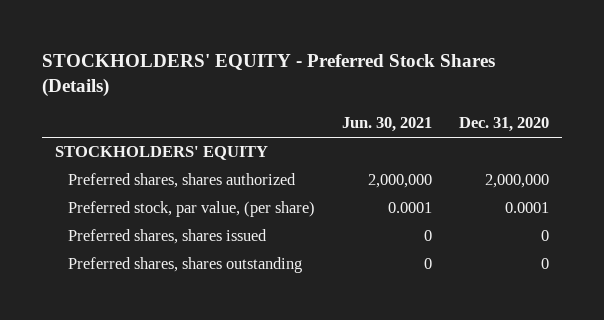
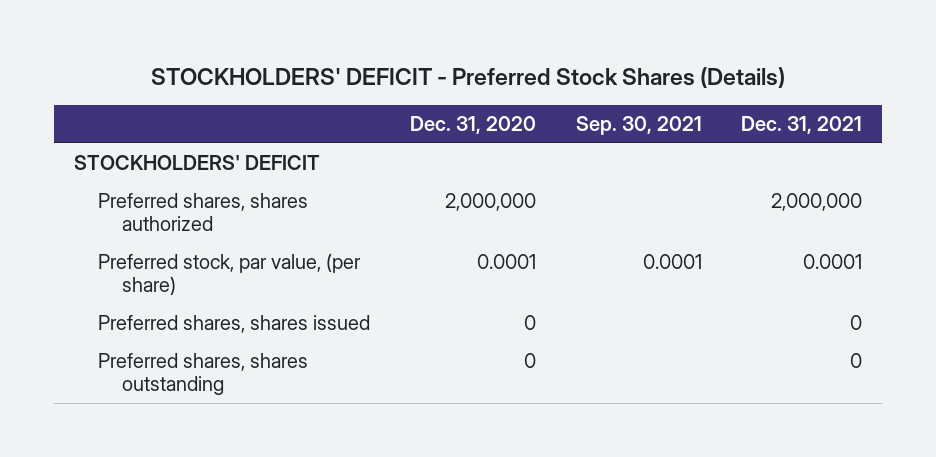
- STOCKHOLDERS' EQUITY - Preferred Stock Shares (Details)
+ STOCKHOLDERS' DEFICIT - Preferred Stock Shares (Details)
- | Jun. 30, 2021 | Dec. 31, 2020
+ | Dec. 31, 2020 | Sep. 30, 2021 | Dec. 31, 2021
- STOCKHOLDERS' EQUITY
+ STOCKHOLDERS' DEFICIT

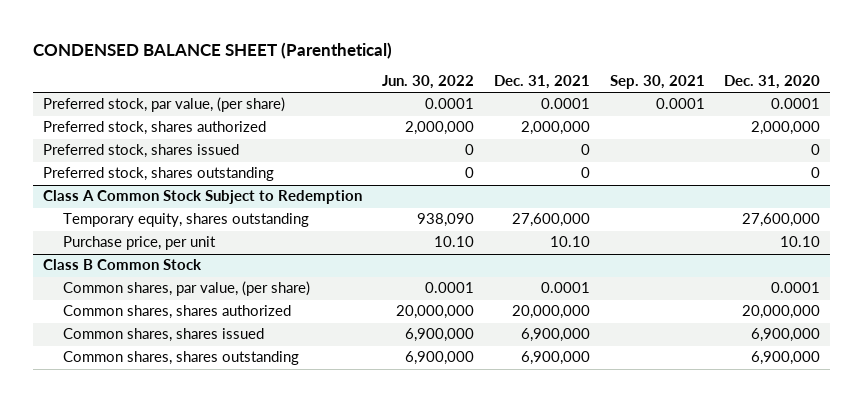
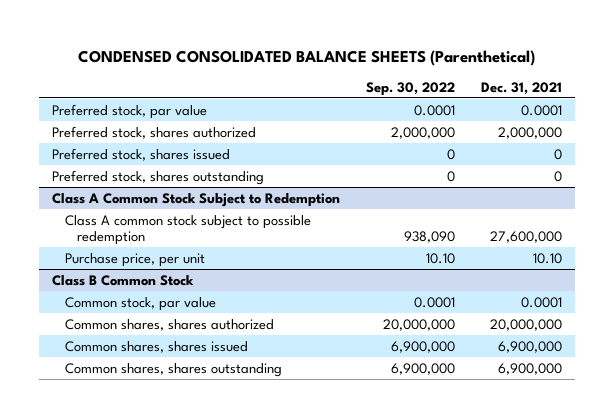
- CONDENSED BALANCE SHEET (Parenthetical)
+ CONDENSED CONSOLIDATED BALANCE SHEETS (Parenthetical)
- | Jun. 30, 2022 | Dec. 31, 2021 | Sep. 30, 2021 | Dec. 31, 2020
+ | Sep. 30, 2022 | Dec. 31, 2021
- Preferred stock, par value, (per share) | 0.0001 | 0.0001 | 0.0001 | 0.0001
+ Preferred stock, par value | 0.0001 | 0.0001
@ Class A Common Stock Subject to Redemption
- Temporary equity, shares outstanding | 938,090 | 27,600,000 | | 27,600,000
+ Class A common stock subject to possible redemption | 938,090 | 27,600,000
@ Class B Common Stock
- Common shares, par value, (per share) | 0.0001 | 0.0001 | | 0.0001
+ Common stock, par value | 0.0001 | 0.0001

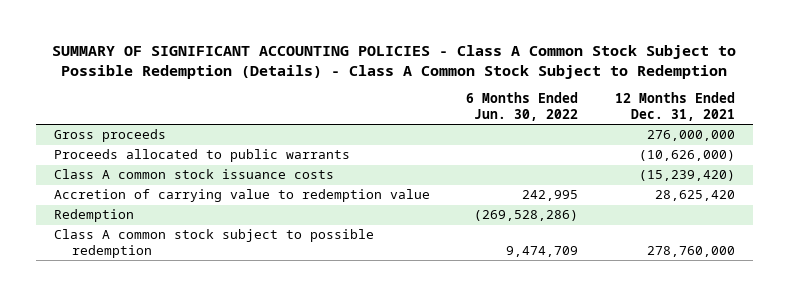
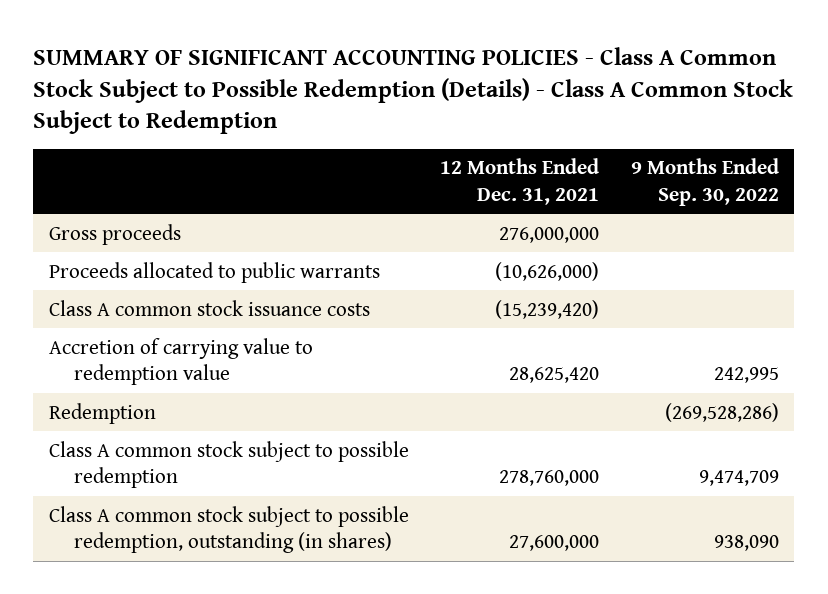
- | 6 Months Ended Jun. 30, 2022 | 12 Months Ended Dec. 31, 2021
+ | 12 Months Ended Dec. 31, 2021 | 9 Months Ended Sep. 30, 2022
+ Class A common stock subject to possible redemption, outstanding (in shares) | 27,600,000 | 938,090

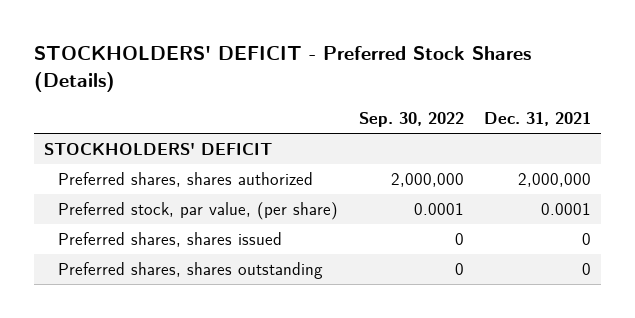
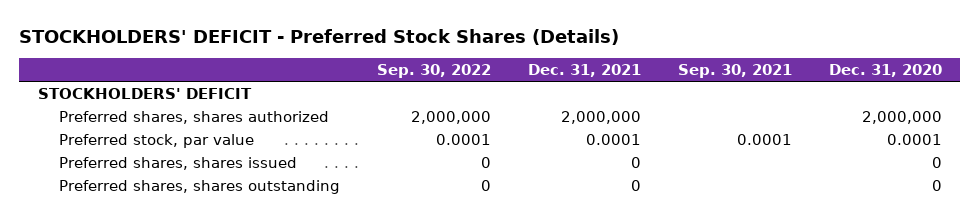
- | Sep. 30, 2022 | Dec. 31, 2021
+ | Sep. 30, 2022 | Dec. 31, 2021 | Sep. 30, 2021 | Dec. 31, 2020
- Preferred stock, par value, (per share) | 0.0001 | 0.0001
+ Preferred stock, par value | 0.0001 | 0.0001 | 0.0001 | 0.0001

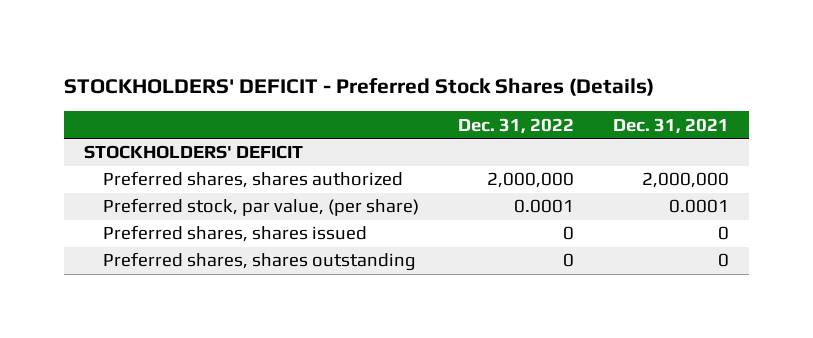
- | Sep. 30, 2022 | Dec. 31, 2021 | Sep. 30, 2021 | Dec. 31, 2020
+ | Dec. 31, 2022 | Dec. 31, 2021
- Preferred stock, par value | 0.0001 | 0.0001 | 0.0001 | 0.0001
+ Preferred stock, par value, (per share) | 0.0001 | 0.0001

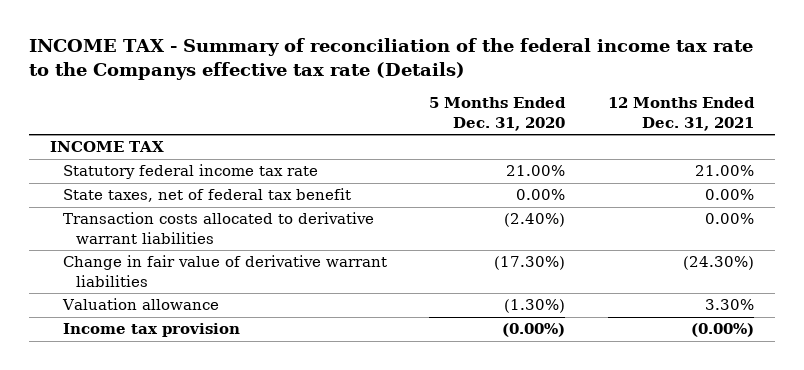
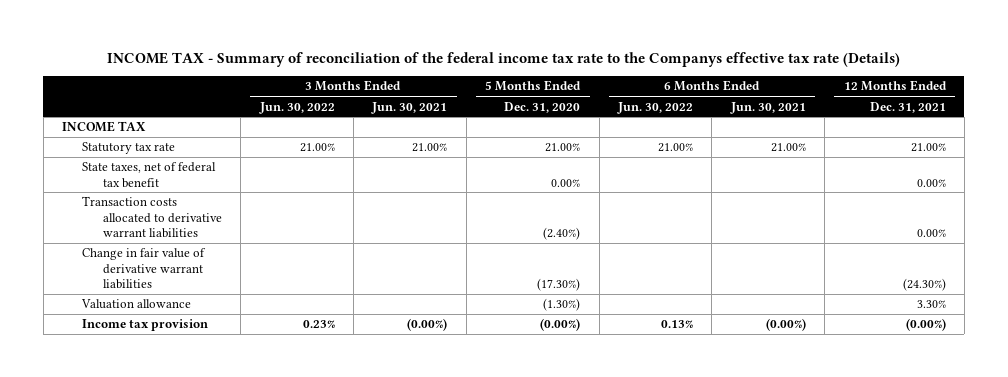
- | 5 Months Ended Dec. 31, 2020 | 12 Months Ended Dec. 31, 2021
+ | 3 Months Ended Jun. 30, 2022 | 3 Months Ended Jun. 30, 2021 | 5 Months Ended Dec. 31, 2020 | 6 Months Ended Jun. 30, 2022 | 6 Months Ended Jun. 30, 2021 | 12 Months Ended Dec. 31, 2021
- Statutory federal income tax rate | 21.00% | 21.00%
+ Statutory tax rate | 21.00% | 21.00% | 21.00% | 21.00% | 21.00% | 21.00%

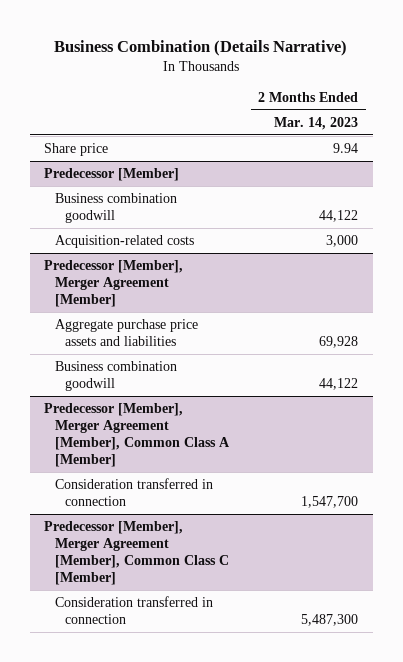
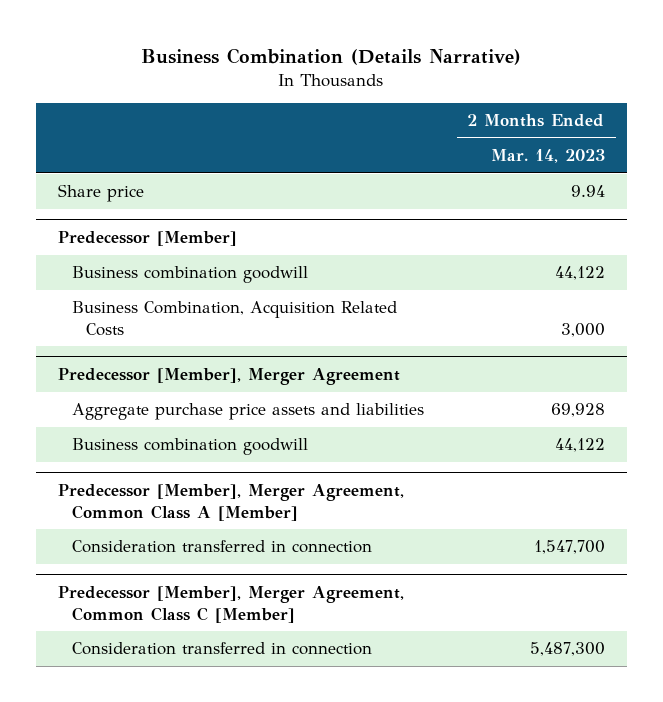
@ Predecessor [Member]
- Acquisition-related costs | 3,000
- Predecessor [Member], Merger Agreement [Member]
@ Predecessor [Member]
+ Business Combination, Acquisition Related Costs | 3,000
+ Predecessor [Member], Merger Agreement
- Predecessor [Member], Merger Agreement [Member], Common Class A [Member]
+ Predecessor [Member], Merger Agreement, Common Class A [Member]
- Predecessor [Member], Merger Agreement [Member], Common Class C [Member]
+ Predecessor [Member], Merger Agreement, Common Class C [Member]

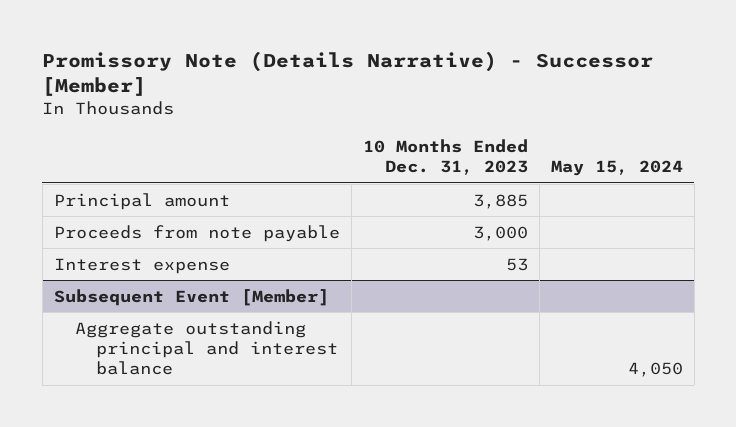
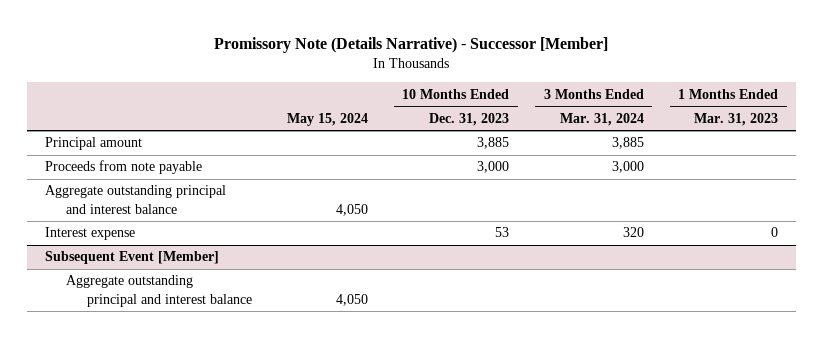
- | 10 Months Ended Dec. 31, 2023 | May 15, 2024
+ | May 15, 2024 | 10 Months Ended Dec. 31, 2023 | 3 Months Ended Mar. 31, 2024 | 1 Months Ended Mar. 31, 2023
+ Aggregate outstanding principal and interest balance | 4,050 | | |

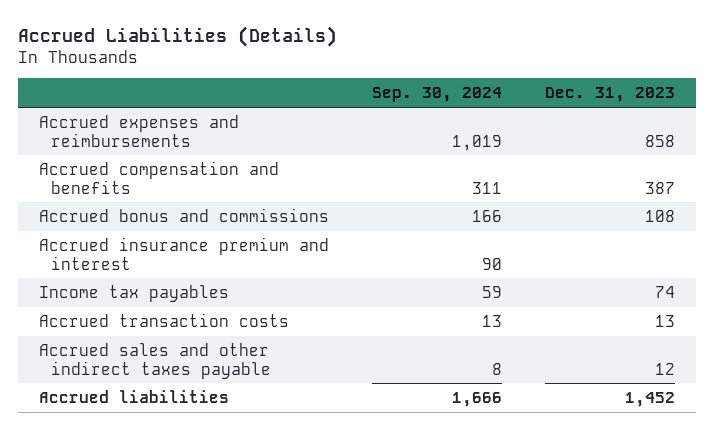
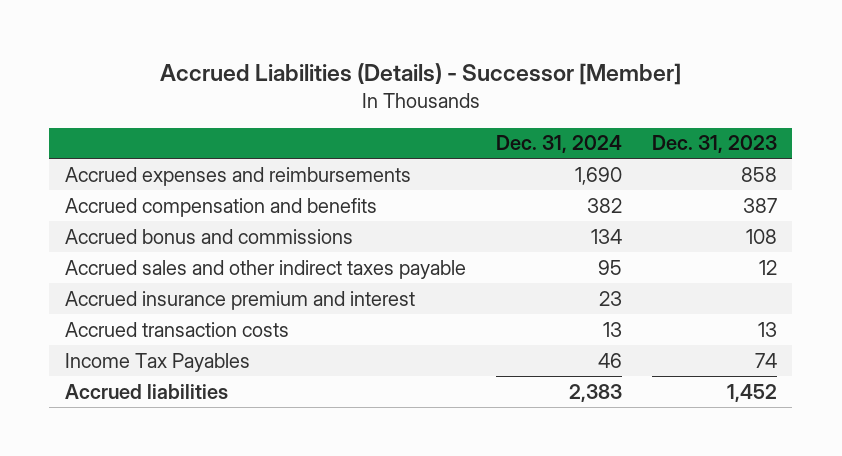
- Accrued Liabilities (Details)
+ Accrued Liabilities (Details) - Successor [Member]
- | Sep. 30, 2024 | Dec. 31, 2023
+ | Dec. 31, 2024 | Dec. 31, 2023
moved up: Accrued sales and other indirect taxes payable | 95 | 12
- Income tax payables | 59 | 74
+ Income Tax Payables | 46 | 74

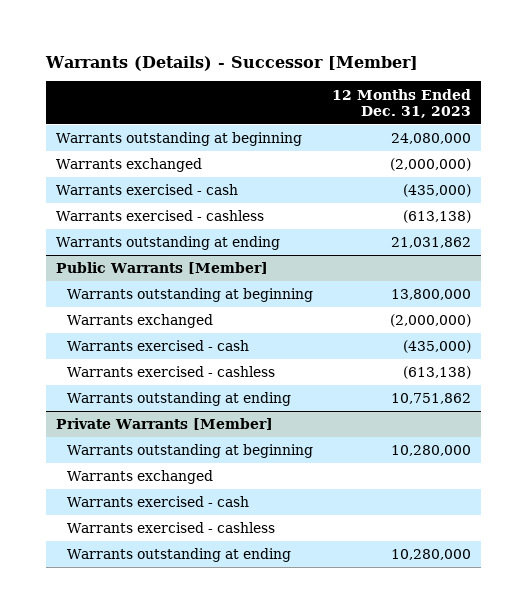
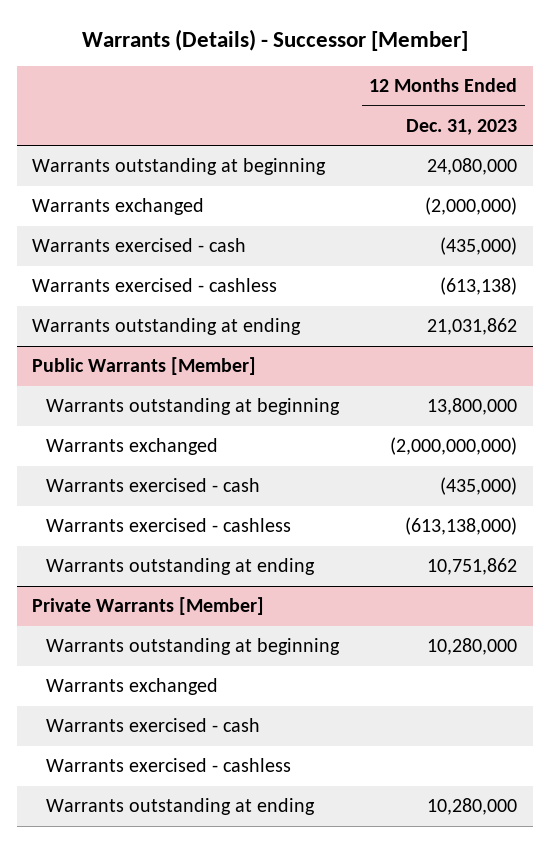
@ Public Warrants [Member]
- Warrants exchanged | (2,000,000)
+ Warrants exchanged | (2,000,000,000)
- Warrants exercised - cashless | (613,138)
+ Warrants exercised - cashless | (613,138,000)

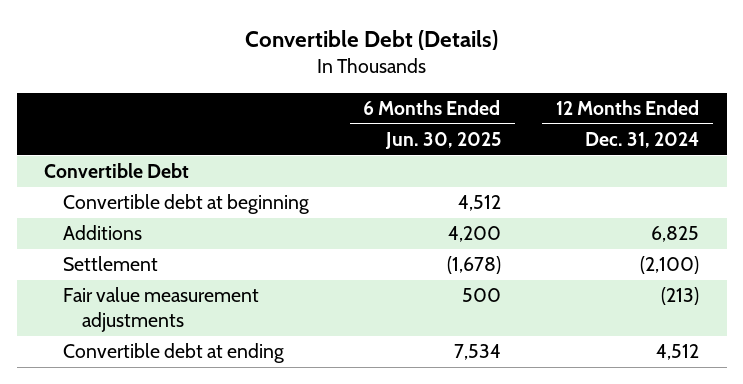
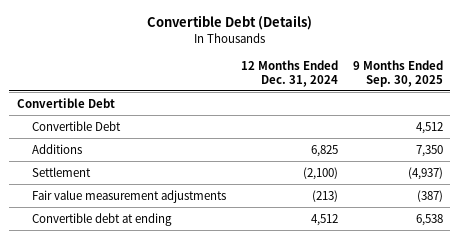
- | 6 Months Ended Jun. 30, 2025 | 12 Months Ended Dec. 31, 2024
+ | 12 Months Ended Dec. 31, 2024 | 9 Months Ended Sep. 30, 2025
- Convertible debt at beginning | 4,512 |
+ Convertible Debt | | 4,512

